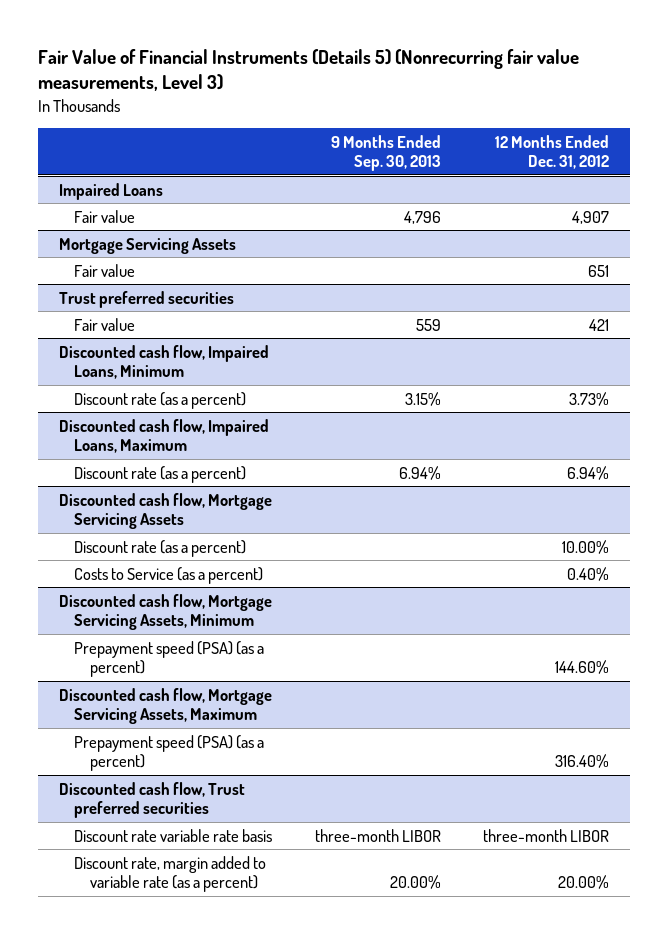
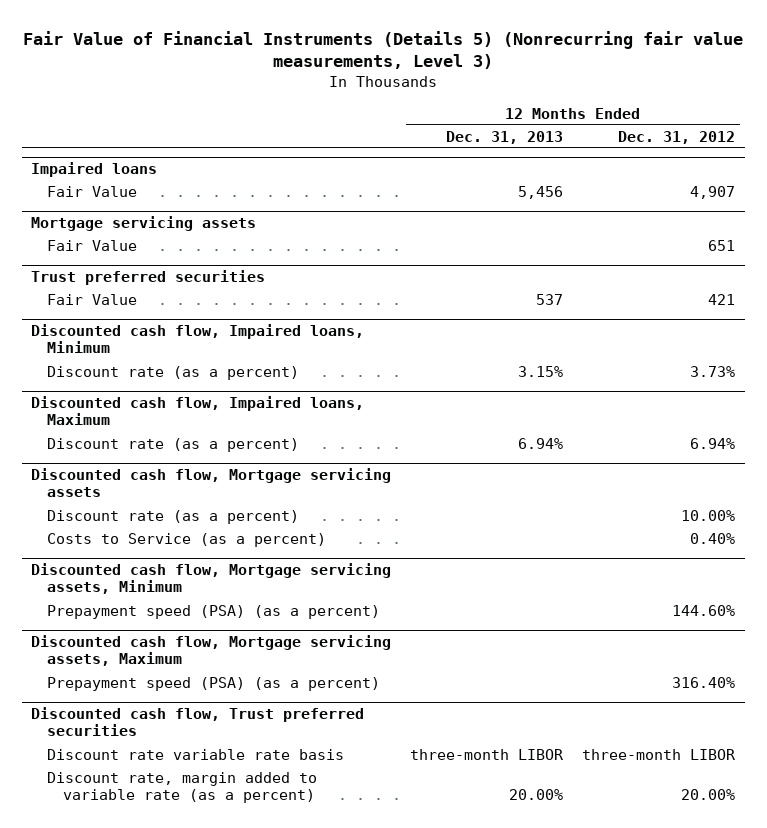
- | 9 Months Ended Sep. 30, 2013 | 12 Months Ended Dec. 31, 2012
+ | 12 Months Ended Dec. 31, 2013 | 12 Months Ended Dec. 31, 2012
- Impaired Loans
- Fair value | 4,796 | 4,907
- Mortgage Servicing Assets
- Fair value | | 651
+ Impaired loans
+ Fair Value | 5,456 | 4,907
+ Mortgage servicing assets
+ Fair Value | | 651
@ Trust preferred securities
- Fair value | 559 | 421
- Discounted cash flow, Impaired Loans, Minimum
@ Trust preferred securities
+ Fair Value | 537 | 421
+ Discounted cash flow, Impaired loans, Minimum
- Discounted cash flow, Impaired Loans, Maximum
+ Discounted cash flow, Impaired loans, Maximum
- Discounted cash flow, Mortgage Servicing Assets
+ Discounted cash flow, Mortgage servicing assets
- Discounted cash flow, Mortgage Servicing Assets, Minimum
+ Discounted cash flow, Mortgage servicing assets, Minimum
- Discounted cash flow, Mortgage Servicing Assets, Maximum
+ Discounted cash flow, Mortgage servicing assets, Maximum

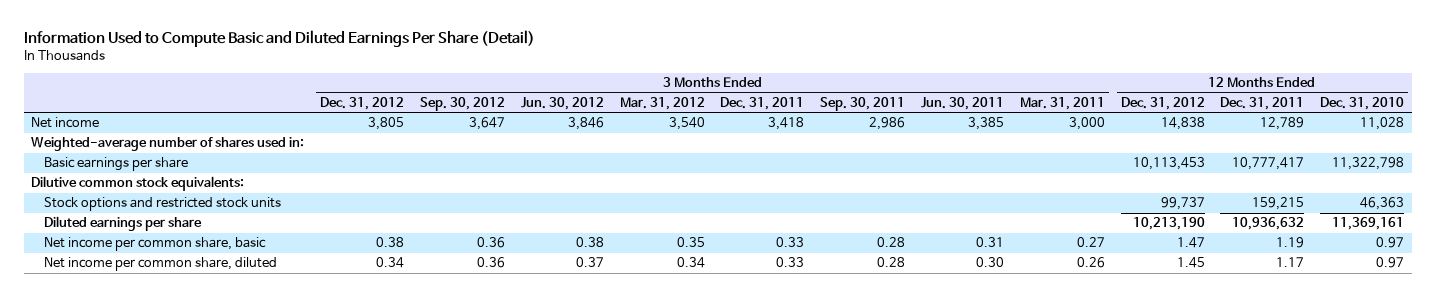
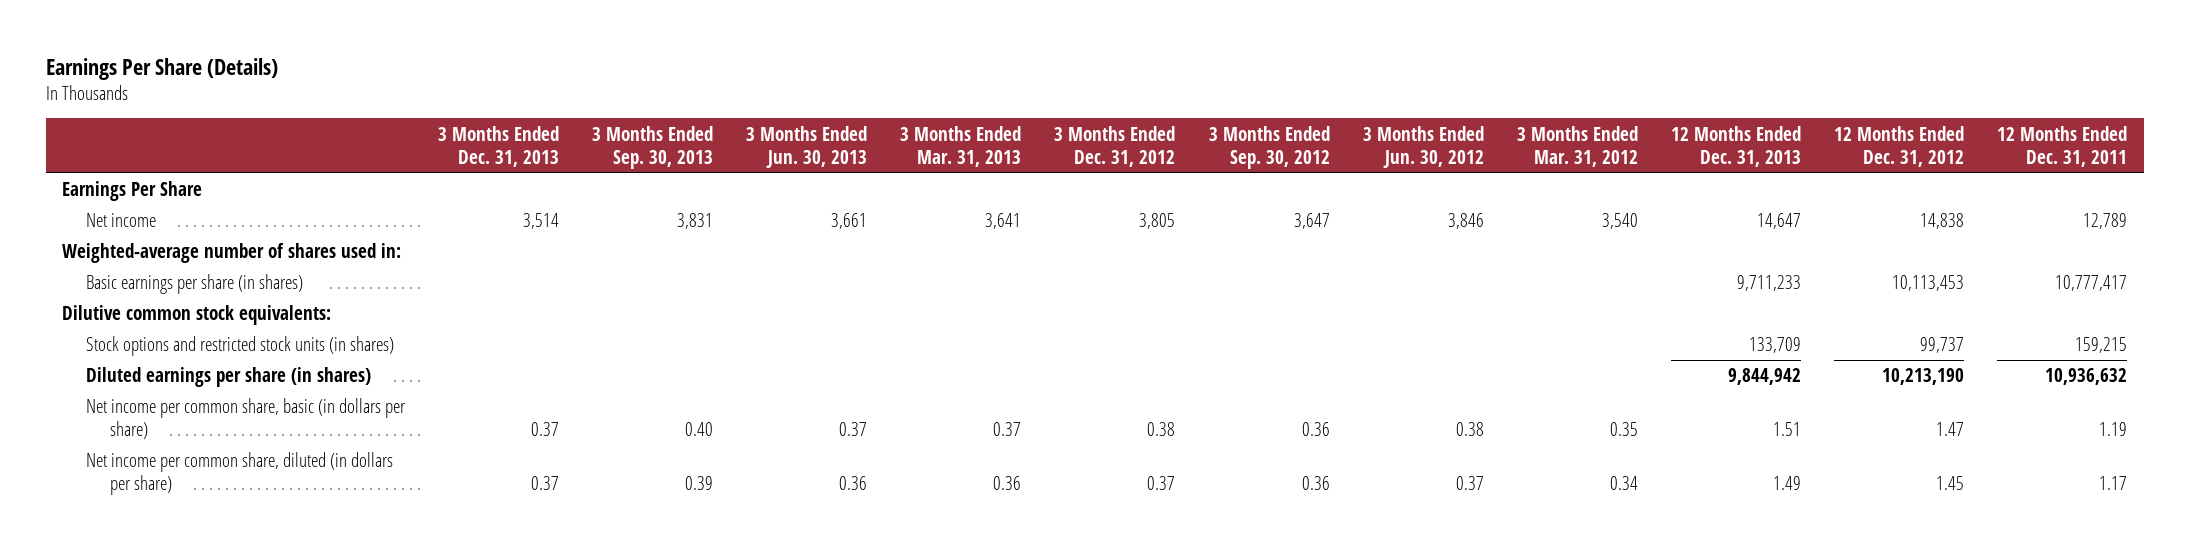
- Information Used to Compute Basic and Diluted Earnings Per Share (Detail)
+ Earnings Per Share (Details)
- | 3 Months Ended Dec. 31, 2012 | 3 Months Ended Sep. 30, 2012 | 3 Months Ended Jun. 30, 2012 | 3 Months Ended Mar. 31, 2012 | 3 Months Ended Dec. 31, 2011 | 3 Months Ended Sep. 30, 2011 | 3 Months Ended Jun. 30, 2011 | 3 Months Ended Mar. 31, 2011 | 12 Months Ended Dec. 31, 2012 | 12 Months Ended Dec. 31, 2011 | 12 Months Ended Dec. 31, 2010
+ | 3 Months Ended Dec. 31, 2013 | 3 Months Ended Sep. 30, 2013 | 3 Months Ended Jun. 30, 2013 | 3 Months Ended Mar. 31, 2013 | 3 Months Ended Dec. 31, 2012 | 3 Months Ended Sep. 30, 2012 | 3 Months Ended Jun. 30, 2012 | 3 Months Ended Mar. 31, 2012 | 12 Months Ended Dec. 31, 2013 | 12 Months Ended Dec. 31, 2012 | 12 Months Ended Dec. 31, 2011
+ Earnings Per Share
- Basic earnings per share | | | | | | | | | 10,113,453 | 10,777,417 | 11,322,798
+ Basic earnings per share (in shares) | | | | | | | | | 9,711,233 | 10,113,453 | 10,777,417
- Stock options and restricted stock units | | | | | | | | | 99,737 | 159,215 | 46,363
- Diluted earnings per share | | | | | | | | | 10,213,190 | 10,936,632 | 11,369,161
- Net income per common share, basic | 0.38 | 0.36 | 0.38 | 0.35 | 0.33 | 0.28 | 0.31 | 0.27 | 1.47 | 1.19 | 0.97
- Net income per common share, diluted | 0.34 | 0.36 | 0.37 | 0.34 | 0.33 | 0.28 | 0.30 | 0.26 | 1.45 | 1.17 | 0.97
+ Stock options and restricted stock units (in shares) | | | | | | | | | 133,709 | 99,737 | 159,215
+ Diluted earnings per share (in shares) | | | | | | | | | 9,844,942 | 10,213,190 | 10,936,632
+ Net income per common share, basic (in dollars per share) | 0.37 | 0.40 | 0.37 | 0.37 | 0.38 | 0.36 | 0.38 | 0.35 | 1.51 | 1.47 | 1.19
+ Net income per common share, diluted (in dollars per share) | 0.37 | 0.39 | 0.36 | 0.36 | 0.37 | 0.36 | 0.37 | 0.34 | 1.49 | 1.45 | 1.17

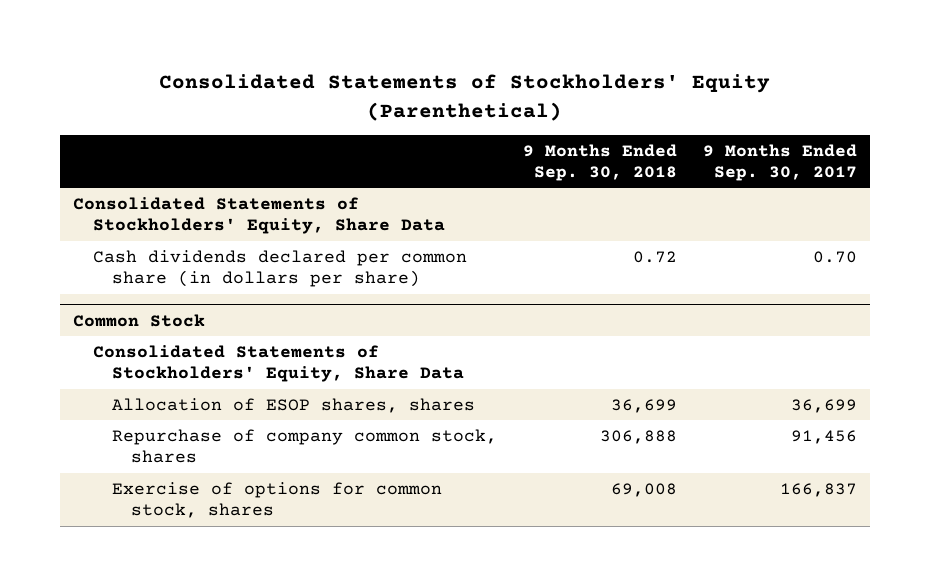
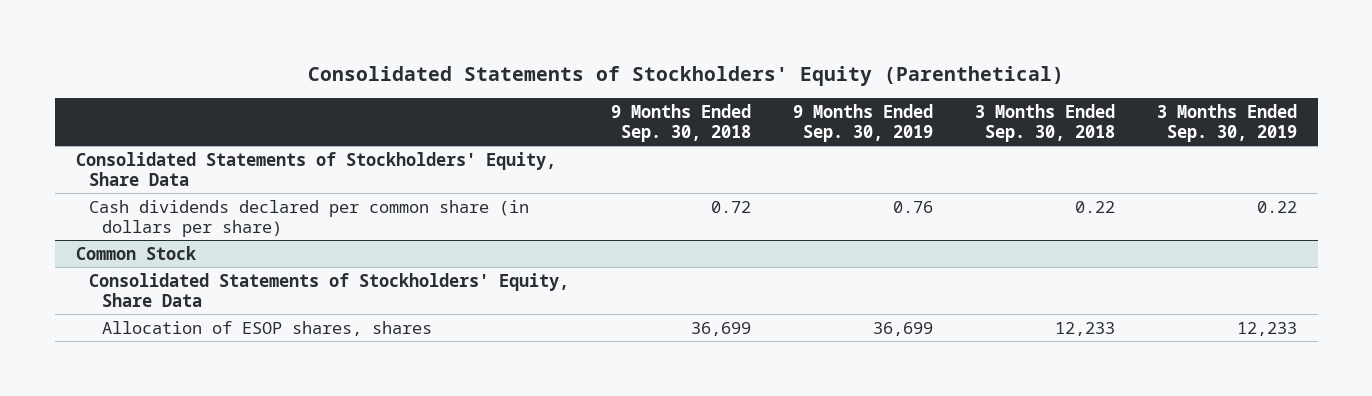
- | 9 Months Ended Sep. 30, 2018 | 9 Months Ended Sep. 30, 2017
+ | 9 Months Ended Sep. 30, 2018 | 9 Months Ended Sep. 30, 2019 | 3 Months Ended Sep. 30, 2018 | 3 Months Ended Sep. 30, 2019
@ Common Stock
- Repurchase of company common stock, shares | 306,888 | 91,456
- Exercise of options for common stock, shares | 69,008 | 166,837

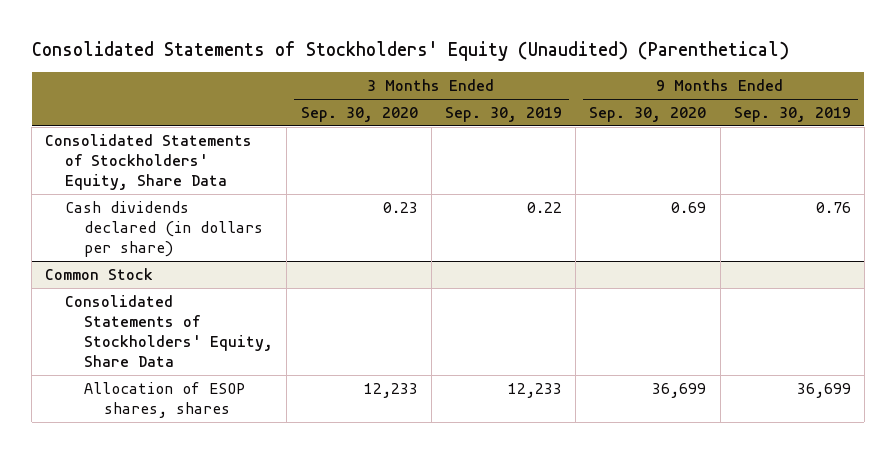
- Consolidated Statements of Stockholders' Equity (Parenthetical)
+ Consolidated Statements of Stockholders' Equity (Unaudited) (Parenthetical)
- | 9 Months Ended Sep. 30, 2018 | 9 Months Ended Sep. 30, 2019 | 3 Months Ended Sep. 30, 2018 | 3 Months Ended Sep. 30, 2019
+ | 3 Months Ended Sep. 30, 2020 | 3 Months Ended Sep. 30, 2019 | 9 Months Ended Sep. 30, 2020 | 9 Months Ended Sep. 30, 2019
- Cash dividends declared per common share (in dollars per share) | 0.72 | 0.76 | 0.22 | 0.22
+ Cash dividends declared (in dollars per share) | 0.23 | 0.22 | 0.69 | 0.76

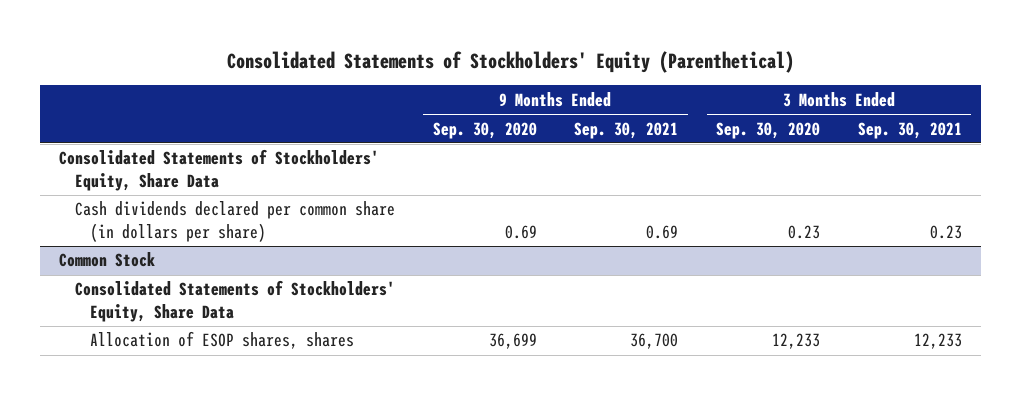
- Consolidated Statements of Stockholders' Equity (Unaudited) (Parenthetical)
+ Consolidated Statements of Stockholders' Equity (Parenthetical)
- | 3 Months Ended Sep. 30, 2020 | 3 Months Ended Sep. 30, 2019 | 9 Months Ended Sep. 30, 2020 | 9 Months Ended Sep. 30, 2019
+ | 9 Months Ended Sep. 30, 2020 | 9 Months Ended Sep. 30, 2021 | 3 Months Ended Sep. 30, 2020 | 3 Months Ended Sep. 30, 2021
- Cash dividends declared (in dollars per share) | 0.23 | 0.22 | 0.69 | 0.76
+ Cash dividends declared per common share (in dollars per share) | 0.69 | 0.69 | 0.23 | 0.23

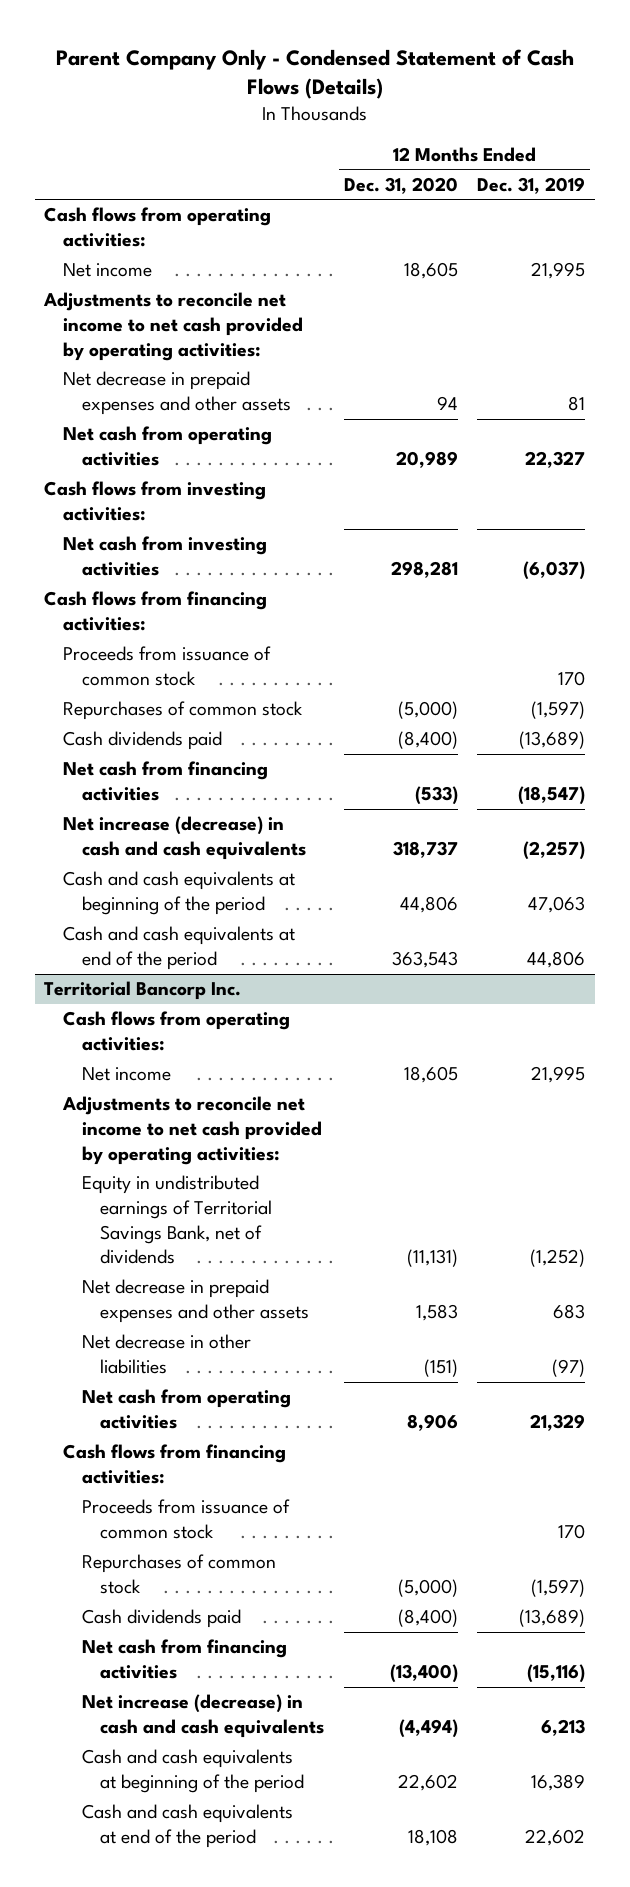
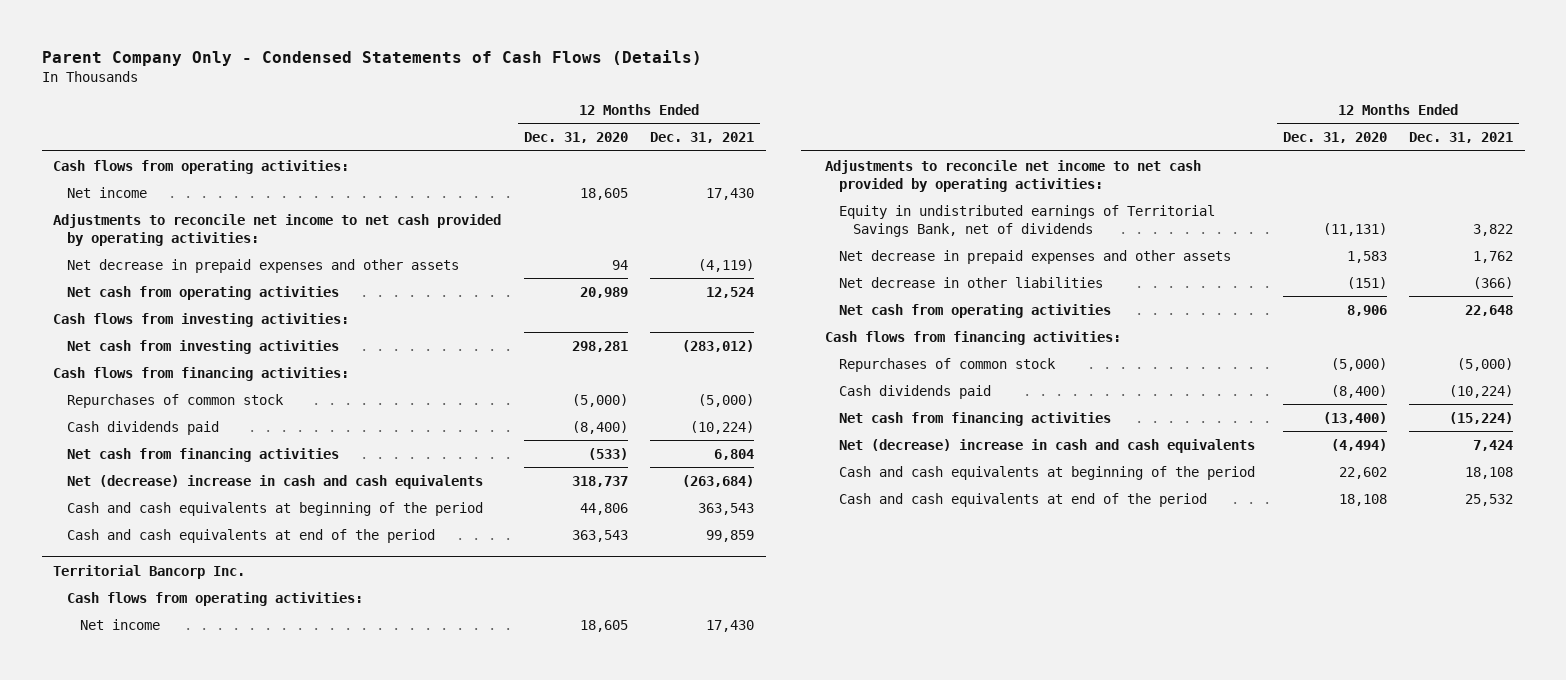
- Parent Company Only - Condensed Statement of Cash Flows (Details)
+ Parent Company Only - Condensed Statements of Cash Flows (Details)
- | 12 Months Ended Dec. 31, 2020 | 12 Months Ended Dec. 31, 2019
+ | 12 Months Ended Dec. 31, 2020 | 12 Months Ended Dec. 31, 2021
- Proceeds from issuance of common stock | | 170
- Net increase (decrease) in cash and cash equivalents | 318,737 | (2,257)
+ Net (decrease) increase in cash and cash equivalents | 318,737 | (263,684)
@ Territorial Bancorp Inc.
- Proceeds from issuance of common stock | | 170
- Net increase (decrease) in cash and cash equivalents | (4,494) | 6,213
+ Net (decrease) increase in cash and cash equivalents | (4,494) | 7,424

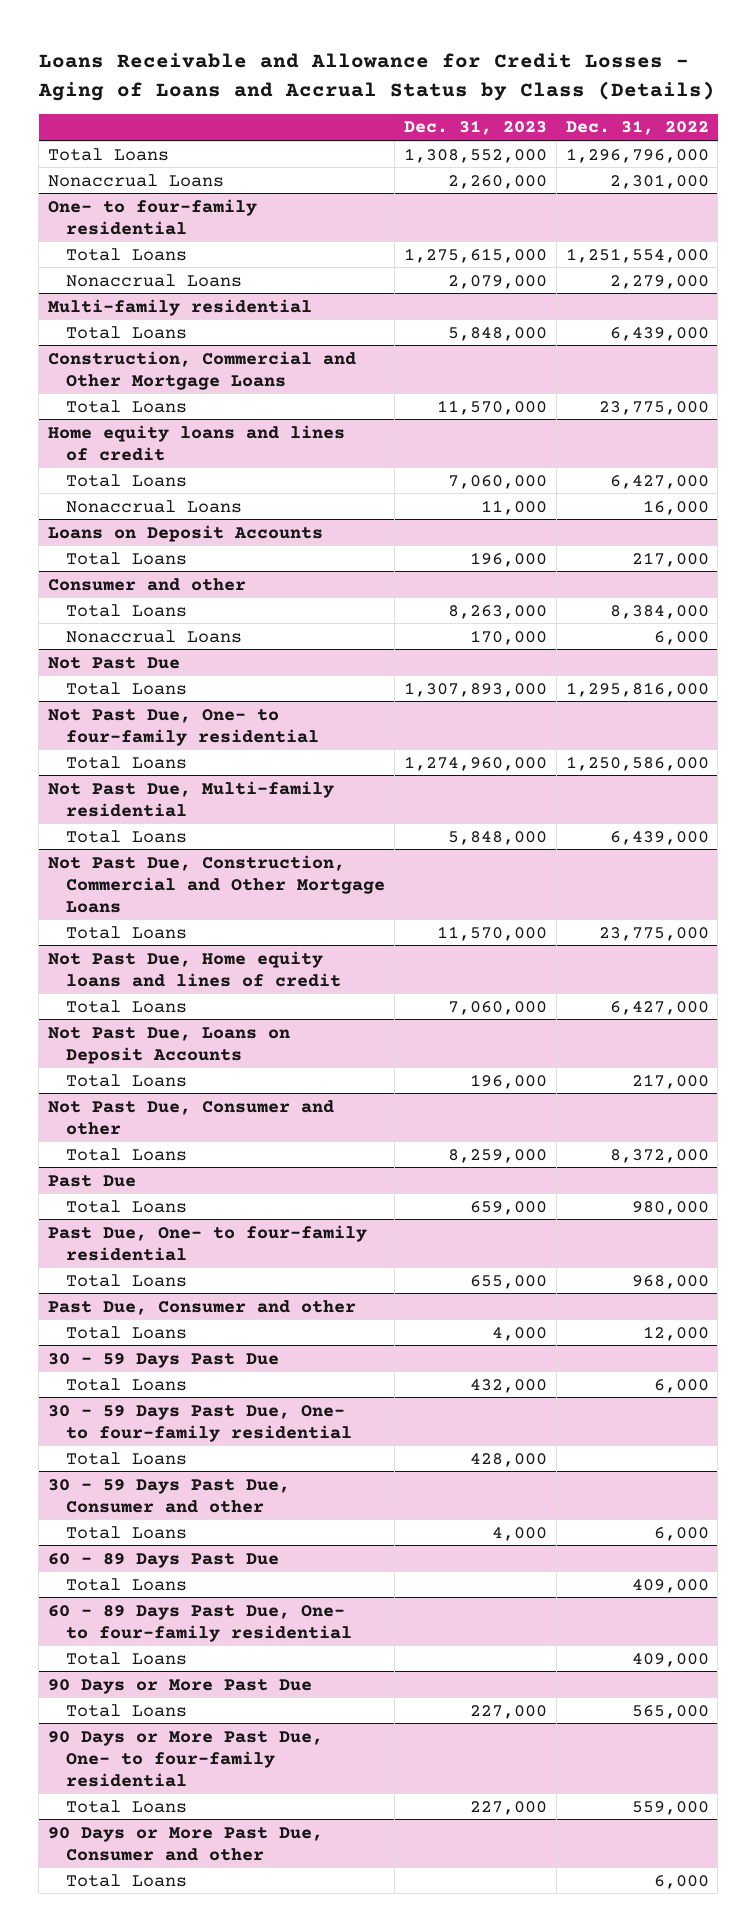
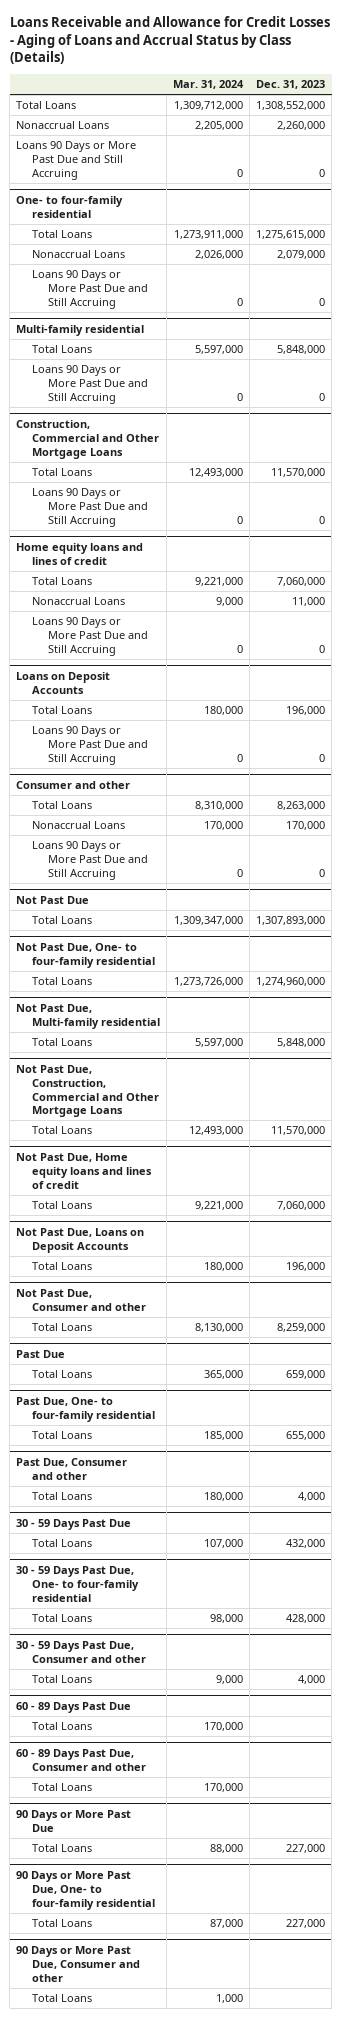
- | Dec. 31, 2023 | Dec. 31, 2022
+ | Mar. 31, 2024 | Dec. 31, 2023
+ Loans 90 Days or More Past Due and Still Accruing | 0 | 0
@ One- to four-family residential
+ Loans 90 Days or More Past Due and Still Accruing | 0 | 0
@ Multi-family residential
+ Loans 90 Days or More Past Due and Still Accruing | 0 | 0
@ Construction, Commercial and Other Mortgage Loans
+ Loans 90 Days or More Past Due and Still Accruing | 0 | 0
@ Home equity loans and lines of credit
+ Loans 90 Days or More Past Due and Still Accruing | 0 | 0
@ Loans on Deposit Accounts
+ Loans 90 Days or More Past Due and Still Accruing | 0 | 0
@ Consumer and other
+ Loans 90 Days or More Past Due and Still Accruing | 0 | 0
- 60 - 89 Days Past Due, One- to four-family residential
+ 60 - 89 Days Past Due, Consumer and other

